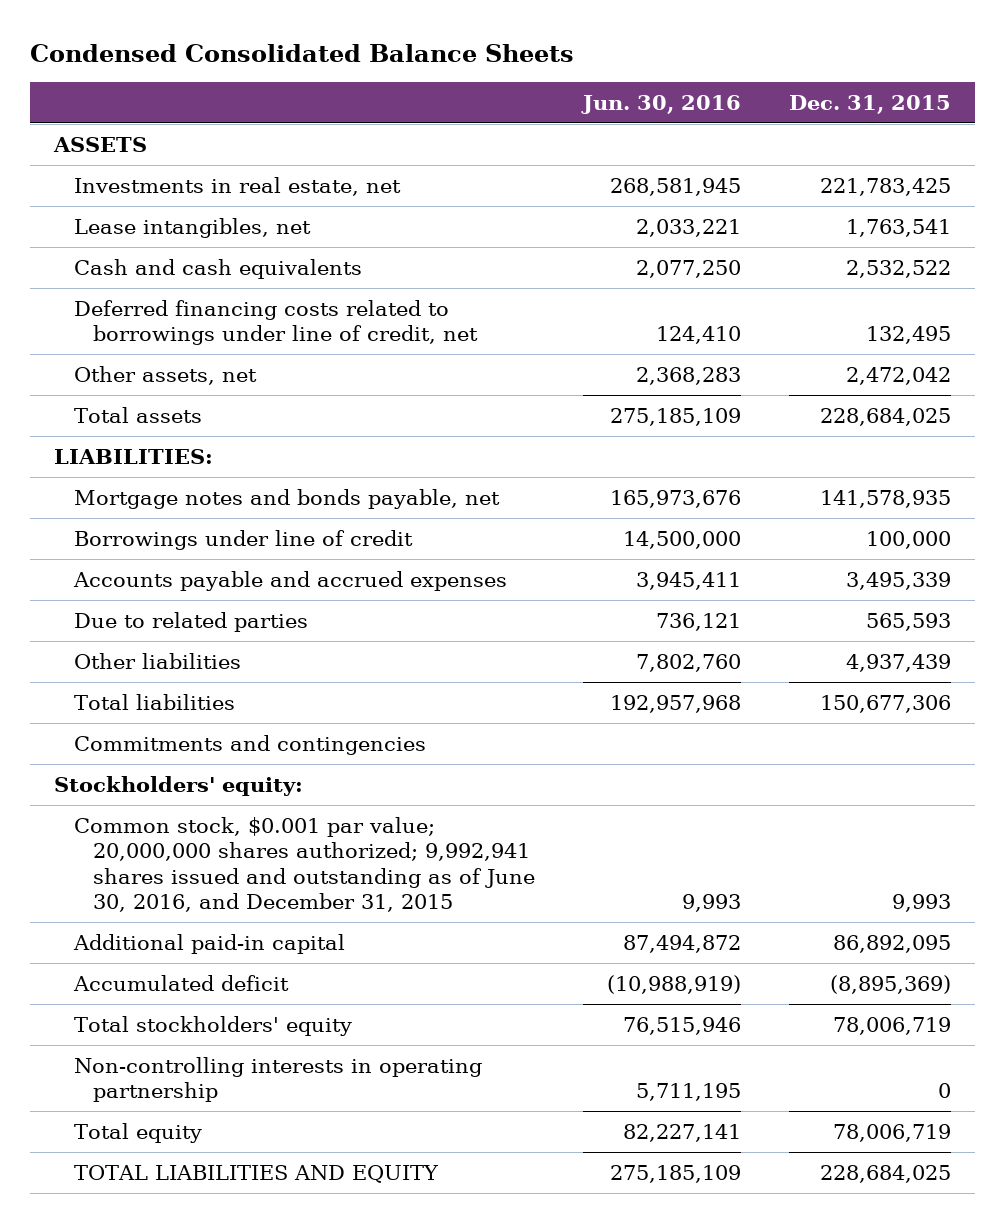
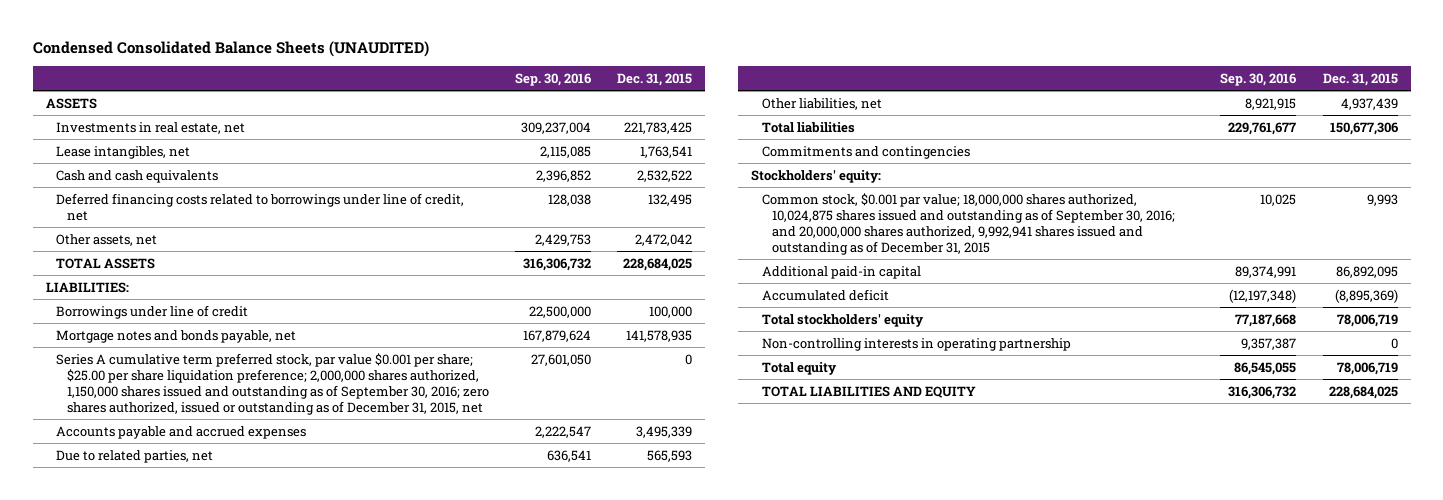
- Condensed Consolidated Balance Sheets
+ Condensed Consolidated Balance Sheets (UNAUDITED)
- | Jun. 30, 2016 | Dec. 31, 2015
+ | Sep. 30, 2016 | Dec. 31, 2015
- Total assets | 275,185,109 | 228,684,025
+ TOTAL ASSETS | 316,306,732 | 228,684,025
moved down: Mortgage notes and bonds payable, net | 167,879,624 | 141,578,935
+ Series A cumulative term preferred stock, par value $0.001 per share; $25.00 per share liquidation preference; 2,000,000 shares authorized, 1,150,000 shares issued and outstanding as of September 30, 2016; zero shares authorized, issued or outstanding as of December 31, 2015, net | 27,601,050 | 0
- Due to related parties | 736,121 | 565,593
- Other liabilities | 7,802,760 | 4,937,439
+ Due to related parties, net | 636,541 | 565,593
+ Other liabilities, net | 8,921,915 | 4,937,439
- Common stock, $0.001 par value; 20,000,000 shares authorized; 9,992,941 shares issued and outstanding as of June 30, 2016, and December 31, 2015 | 9,993 | 9,993
+ Common stock, $0.001 par value; 18,000,000 shares authorized, 10,024,875 shares issued and outstanding as of September 30, 2016; and 20,000,000 shares authorized, 9,992,941 shares issued and outstanding as of December 31, 2015 | 10,025 | 9,993

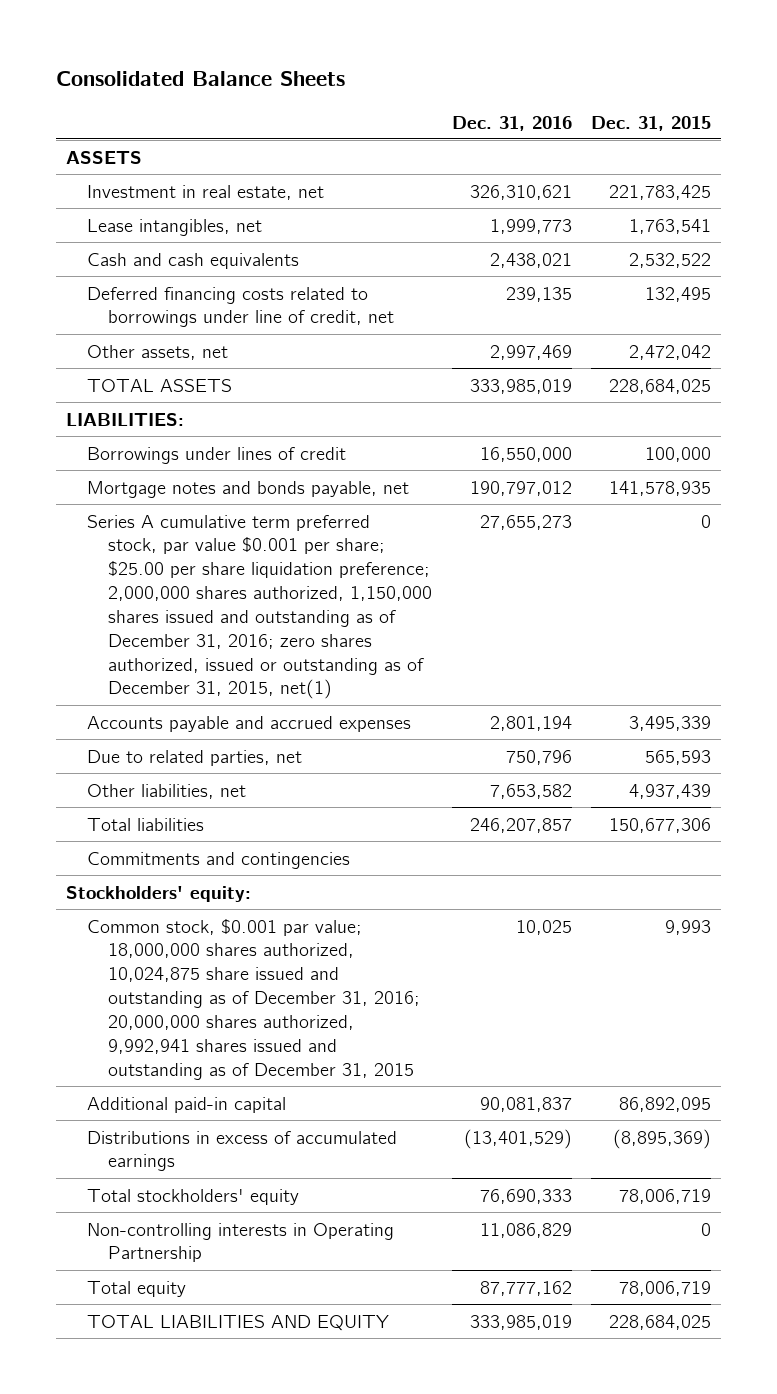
- Condensed Consolidated Balance Sheets (UNAUDITED)
+ Consolidated Balance Sheets
- | Sep. 30, 2016 | Dec. 31, 2015
+ | Dec. 31, 2016 | Dec. 31, 2015
- Investments in real estate, net | 309,237,004 | 221,783,425
+ Investment in real estate, net | 326,310,621 | 221,783,425
- Borrowings under line of credit | 22,500,000 | 100,000
+ Borrowings under lines of credit | 16,550,000 | 100,000
- Series A cumulative term preferred stock, par value $0.001 per share; $25.00 per share liquidation preference; 2,000,000 shares authorized, 1,150,000 shares issued and outstanding as of September 30, 2016; zero shares authorized, issued or outstanding as of December 31, 2015, net | 27,601,050 | 0
+ Series A cumulative term preferred stock, par value $0.001 per share; $25.00 per share liquidation preference; 2,000,000 shares authorized, 1,150,000 shares issued and outstanding as of December 31, 2016; zero shares authorized, issued or outstanding as of December 31, 2015, net(1) | 27,655,273 | 0
- Common stock, $0.001 par value; 18,000,000 shares authorized, 10,024,875 shares issued and outstanding as of September 30, 2016; and 20,000,000 shares authorized, 9,992,941 shares issued and outstanding as of December 31, 2015 | 10,025 | 9,993
+ Common stock, $0.001 par value; 18,000,000 shares authorized, 10,024,875 share issued and outstanding as of December 31, 2016; 20,000,000 shares authorized, 9,992,941 shares issued and outstanding as of December 31, 2015 | 10,025 | 9,993
- Accumulated deficit | (12,197,348) | (8,895,369)
+ Distributions in excess of accumulated earnings | (13,401,529) | (8,895,369)
- Non-controlling interests in operating partnership | 9,357,387 | 0
+ Non-controlling interests in Operating Partnership | 11,086,829 | 0

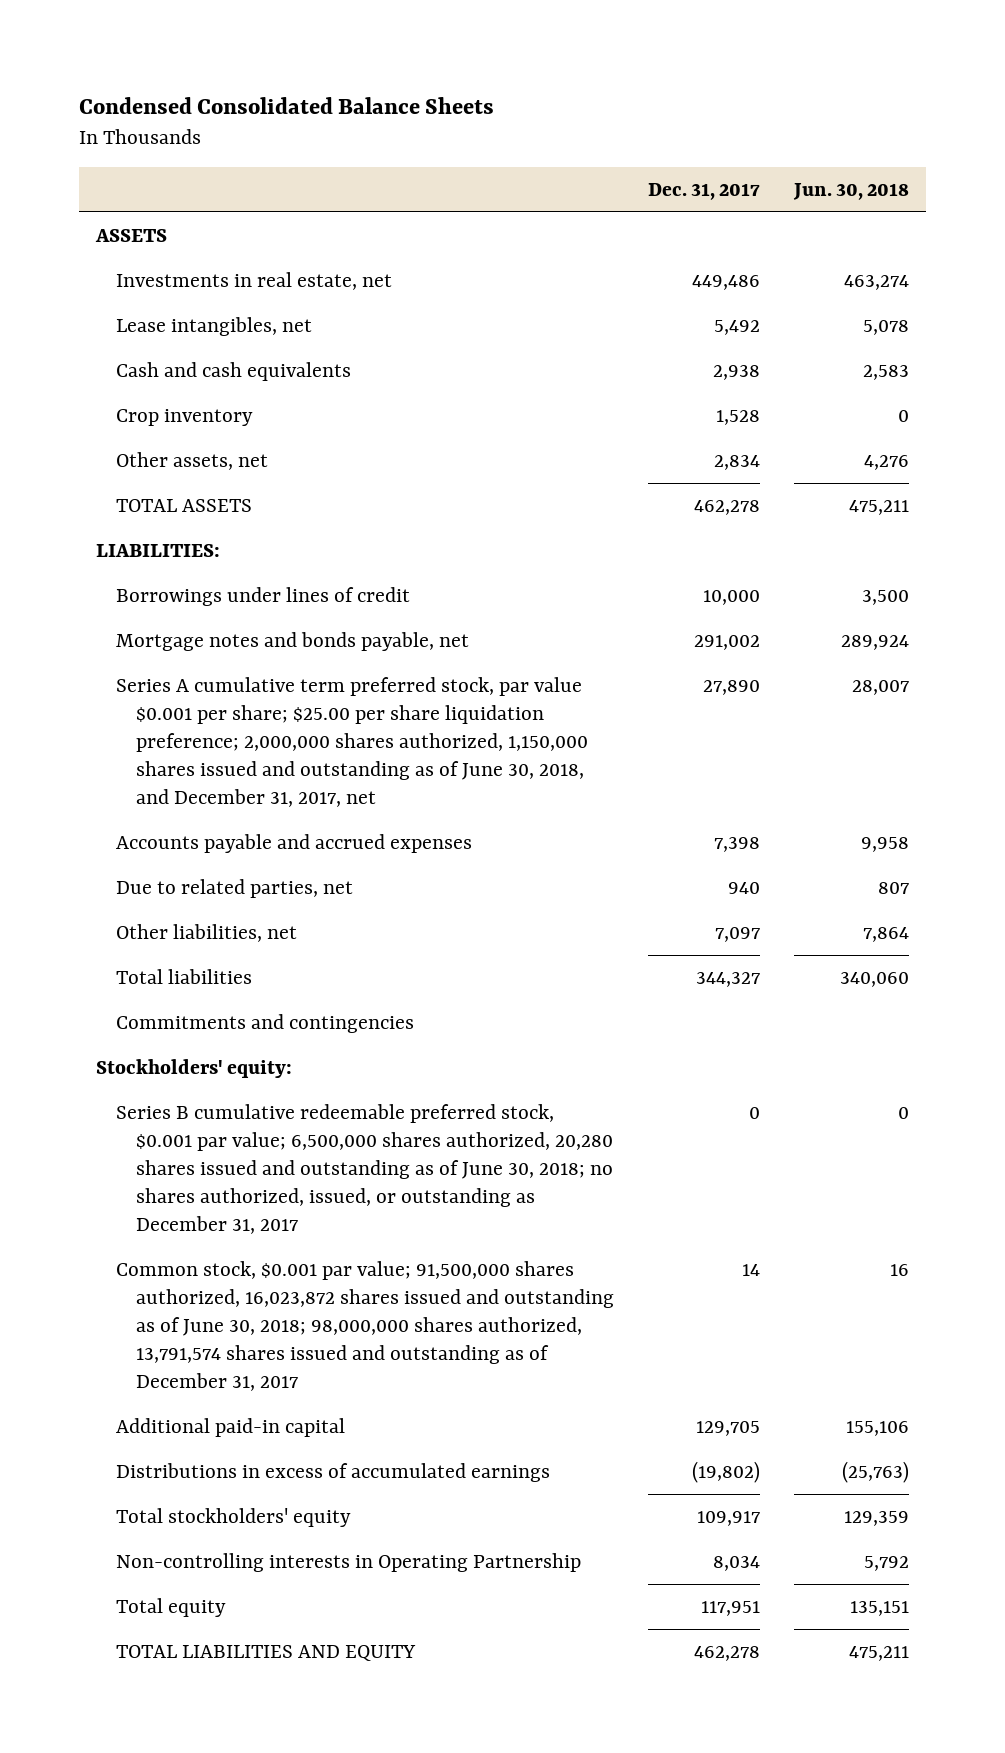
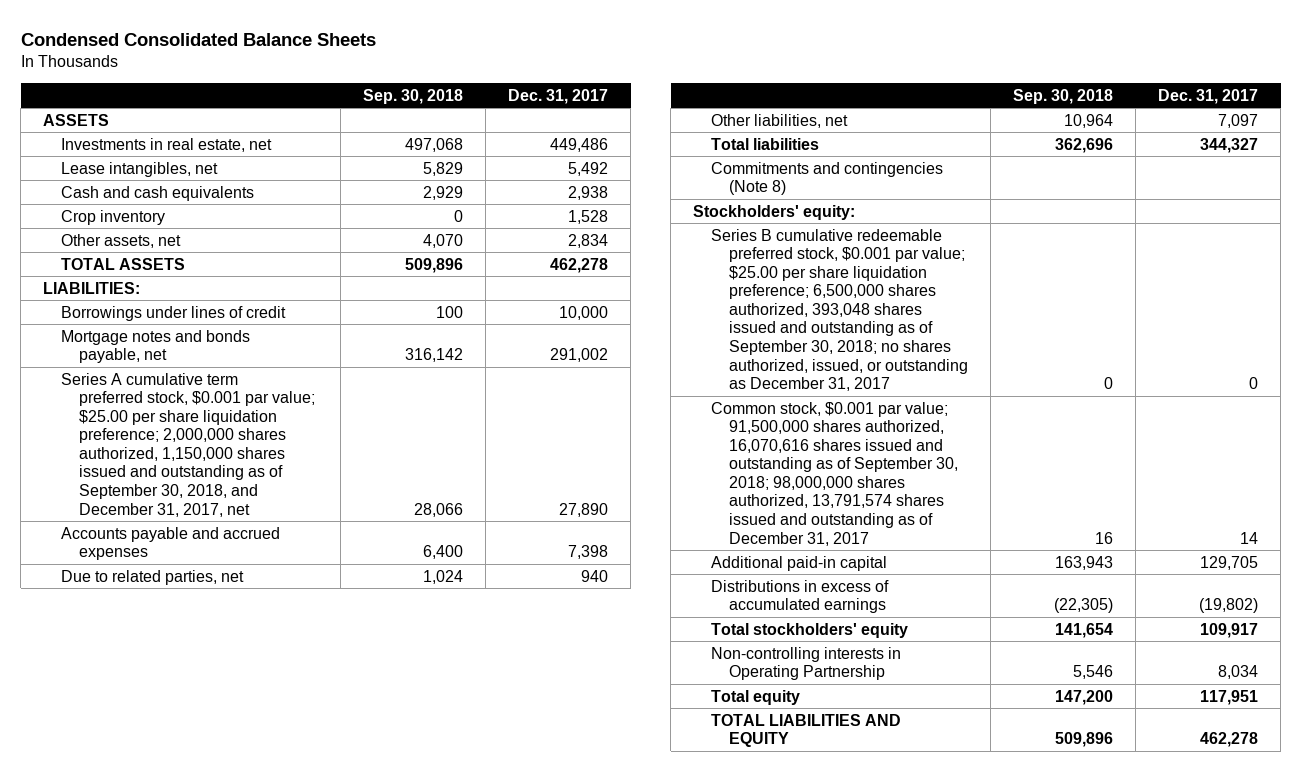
- | Dec. 31, 2017 | Jun. 30, 2018
+ | Sep. 30, 2018 | Dec. 31, 2017
- Series A cumulative term preferred stock, par value $0.001 per share; $25.00 per share liquidation preference; 2,000,000 shares authorized, 1,150,000 shares issued and outstanding as of June 30, 2018, and December 31, 2017, net | 27,890 | 28,007
+ Series A cumulative term preferred stock, $0.001 par value; $25.00 per share liquidation preference; 2,000,000 shares authorized, 1,150,000 shares issued and outstanding as of September 30, 2018, and December 31, 2017, net | 28,066 | 27,890
- Commitments and contingencies
+ Commitments and contingencies (Note 8)
- Series B cumulative redeemable preferred stock, $0.001 par value; 6,500,000 shares authorized, 20,280 shares issued and outstanding as of June 30, 2018; no shares authorized, issued, or outstanding as December 31, 2017 | 0 | 0
- Common stock, $0.001 par value; 91,500,000 shares authorized, 16,023,872 shares issued and outstanding as of June 30, 2018; 98,000,000 shares authorized, 13,791,574 shares issued and outstanding as of December 31, 2017 | 14 | 16
+ Series B cumulative redeemable preferred stock, $0.001 par value; $25.00 per share liquidation preference; 6,500,000 shares authorized, 393,048 shares issued and outstanding as of September 30, 2018; no shares authorized, issued, or outstanding as December 31, 2017 | 0 | 0
+ Common stock, $0.001 par value; 91,500,000 shares authorized, 16,070,616 shares issued and outstanding as of September 30, 2018; 98,000,000 shares authorized, 13,791,574 shares issued and outstanding as of December 31, 2017 | 16 | 14

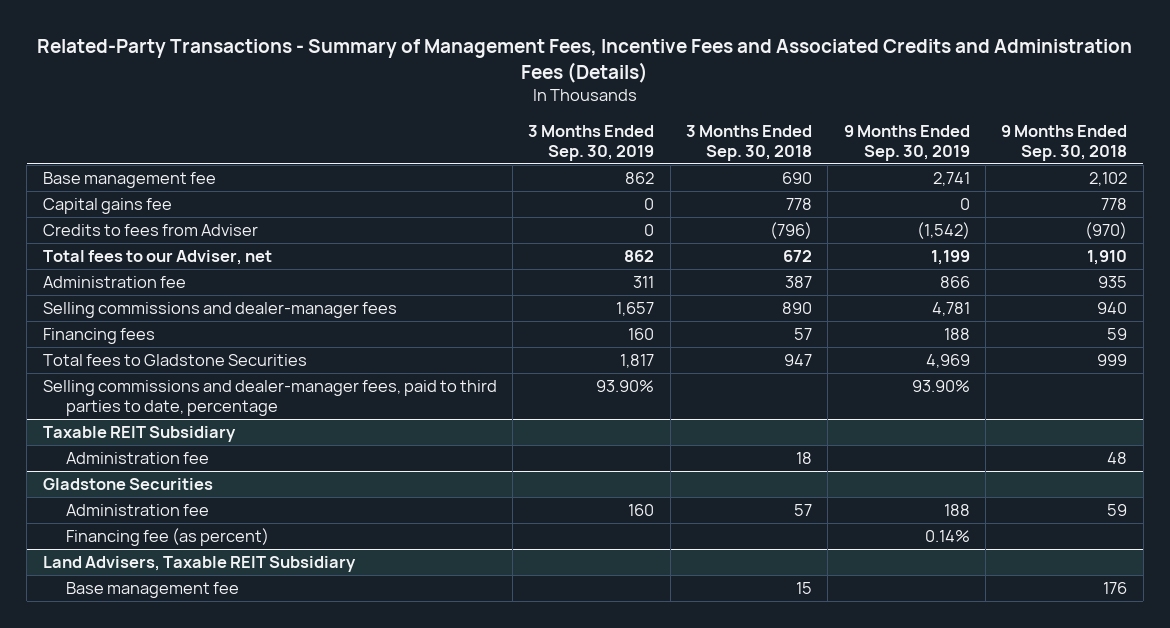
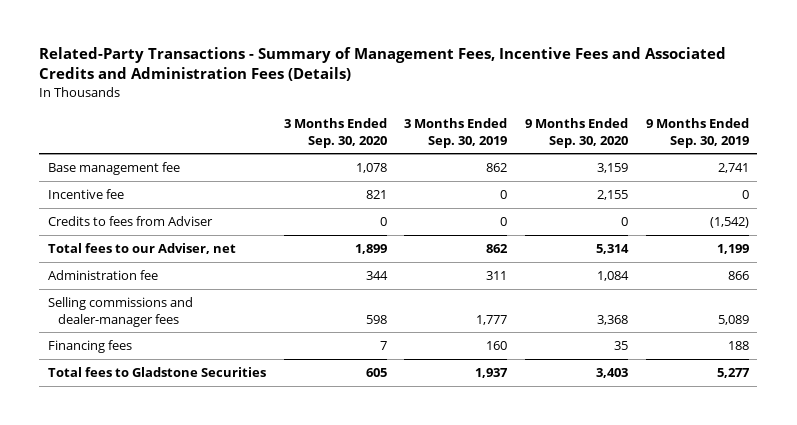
- | 3 Months Ended Sep. 30, 2019 | 3 Months Ended Sep. 30, 2018 | 9 Months Ended Sep. 30, 2019 | 9 Months Ended Sep. 30, 2018
+ | 3 Months Ended Sep. 30, 2020 | 3 Months Ended Sep. 30, 2019 | 9 Months Ended Sep. 30, 2020 | 9 Months Ended Sep. 30, 2019
- Capital gains fee | 0 | 778 | 0 | 778
+ Incentive fee | 821 | 0 | 2,155 | 0
- Selling commissions and dealer-manager fees | 1,657 | 890 | 4,781 | 940
+ Selling commissions and dealer-manager fees | 598 | 1,777 | 3,368 | 5,089
- Total fees to Gladstone Securities | 1,817 | 947 | 4,969 | 999
- Selling commissions and dealer-manager fees, paid to third parties to date, percentage | 93.90% | | 93.90% |
- Taxable REIT Subsidiary
- Administration fee | | 18 | | 48
- Gladstone Securities
- Administration fee | 160 | 57 | 188 | 59
- Financing fee (as percent) | | | 0.14% |
- Land Advisers, Taxable REIT Subsidiary
- Base management fee | | 15 | | 176
+ Total fees to Gladstone Securities | 605 | 1,937 | 3,403 | 5,277

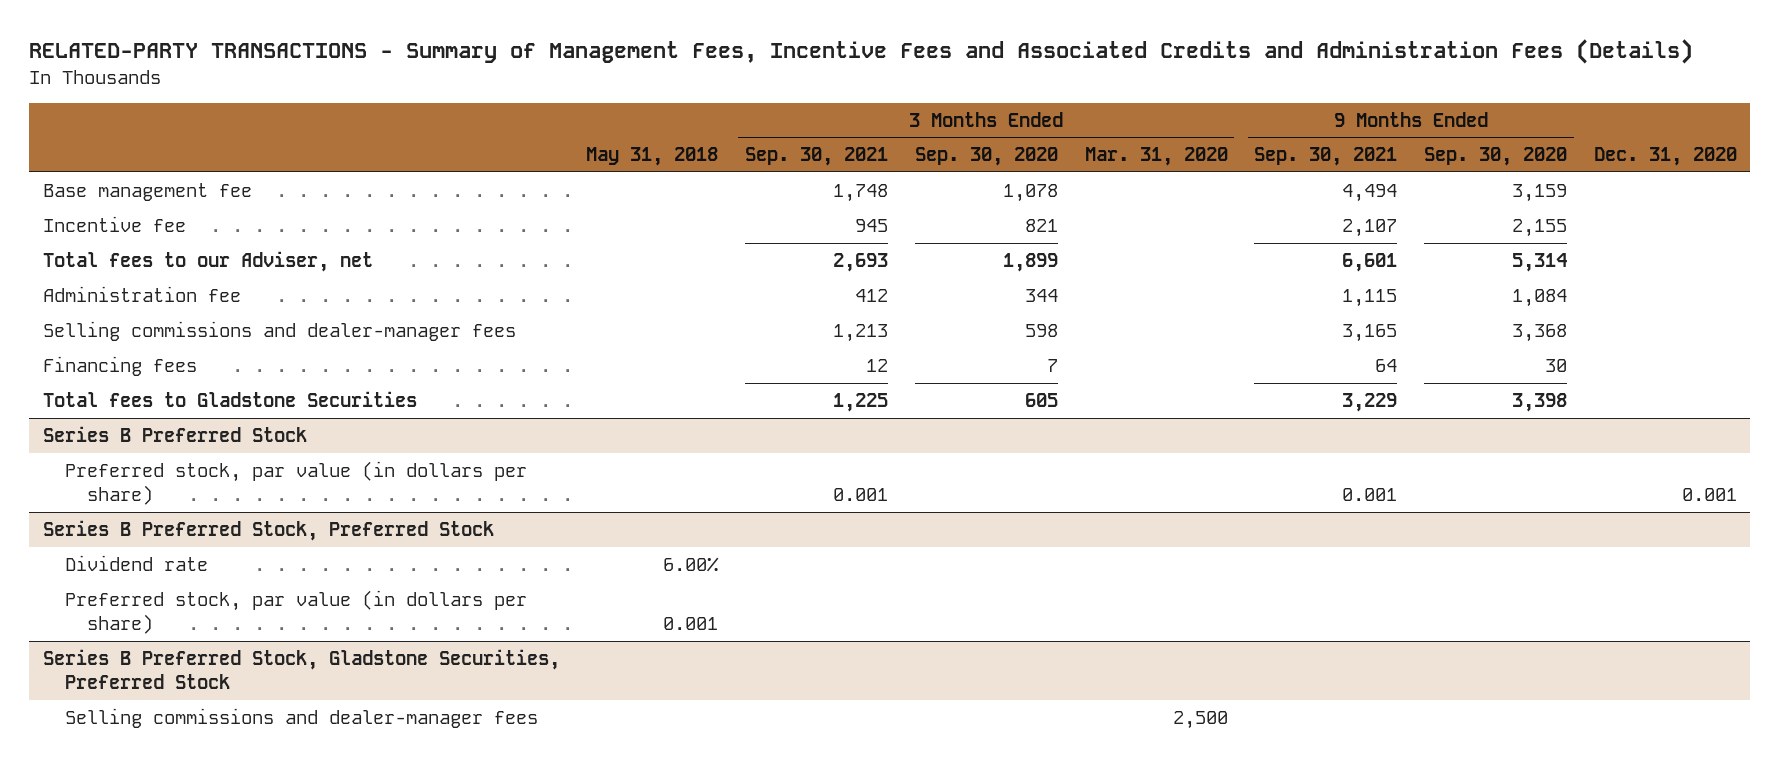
- Related-Party Transactions - Summary of Management Fees, Incentive Fees and Associated Credits and Administration Fees (Details)
+ RELATED-PARTY TRANSACTIONS - Summary of Management Fees, Incentive Fees and Associated Credits and Administration Fees (Details)
- | 3 Months Ended Sep. 30, 2020 | 3 Months Ended Sep. 30, 2019 | 9 Months Ended Sep. 30, 2020 | 9 Months Ended Sep. 30, 2019
+ | May 31, 2018 | 3 Months Ended Sep. 30, 2021 | 3 Months Ended Sep. 30, 2020 | 3 Months Ended Mar. 31, 2020 | 9 Months Ended Sep. 30, 2021 | 9 Months Ended Sep. 30, 2020 | Dec. 31, 2020
- Credits to fees from Adviser | 0 | 0 | 0 | (1,542)
- Financing fees | 7 | 160 | 35 | 188
- Total fees to Gladstone Securities | 605 | 1,937 | 3,403 | 5,277
+ Financing fees | | 12 | 7 | | 64 | 30 |
+ Total fees to Gladstone Securities | | 1,225 | 605 | | 3,229 | 3,398 |
+ Series B Preferred Stock
+ Preferred stock, par value (in dollars per share) | | 0.001 | | | 0.001 | | 0.001
+ Series B Preferred Stock, Preferred Stock
+ Dividend rate | 6.00% | | | | | |
+ Preferred stock, par value (in dollars per share) | 0.001 | | | | | |
+ Series B Preferred Stock, Gladstone Securities, Preferred Stock
+ Selling commissions and dealer-manager fees | | | | 2,500 | | |

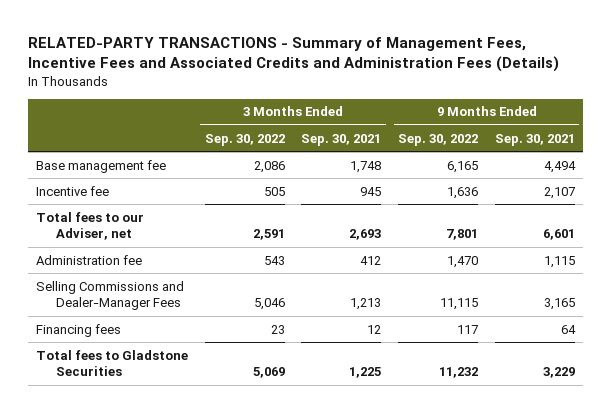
- | May 31, 2018 | 3 Months Ended Sep. 30, 2021 | 3 Months Ended Sep. 30, 2020 | 3 Months Ended Mar. 31, 2020 | 9 Months Ended Sep. 30, 2021 | 9 Months Ended Sep. 30, 2020 | Dec. 31, 2020
+ | 3 Months Ended Sep. 30, 2022 | 3 Months Ended Sep. 30, 2021 | 9 Months Ended Sep. 30, 2022 | 9 Months Ended Sep. 30, 2021
- Selling commissions and dealer-manager fees | | 1,213 | 598 | | 3,165 | 3,368 |
+ Selling Commissions and Dealer-Manager Fees | 5,046 | 1,213 | 11,115 | 3,165
- Series B Preferred Stock
- Preferred stock, par value (in dollars per share) | | 0.001 | | | 0.001 | | 0.001
- Series B Preferred Stock, Preferred Stock
- Dividend rate | 6.00% | | | | | |
- Preferred stock, par value (in dollars per share) | 0.001 | | | | | |
- Series B Preferred Stock, Gladstone Securities, Preferred Stock
- Selling commissions and dealer-manager fees | | | | 2,500 | | |

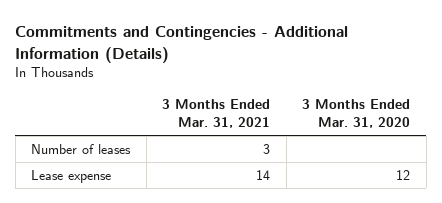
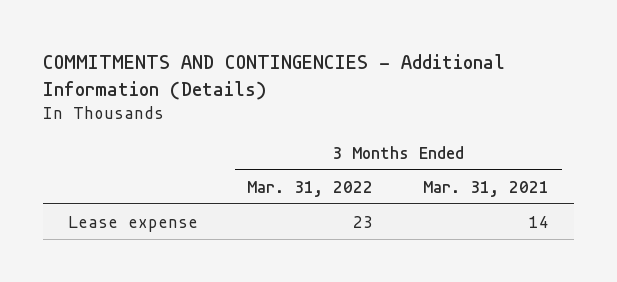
- Commitments and Contingencies - Additional Information (Details)
+ COMMITMENTS AND CONTINGENCIES - Additional Information (Details)
- | 3 Months Ended Mar. 31, 2021 | 3 Months Ended Mar. 31, 2020
+ | 3 Months Ended Mar. 31, 2022 | 3 Months Ended Mar. 31, 2021
- Number of leases | 3 |

